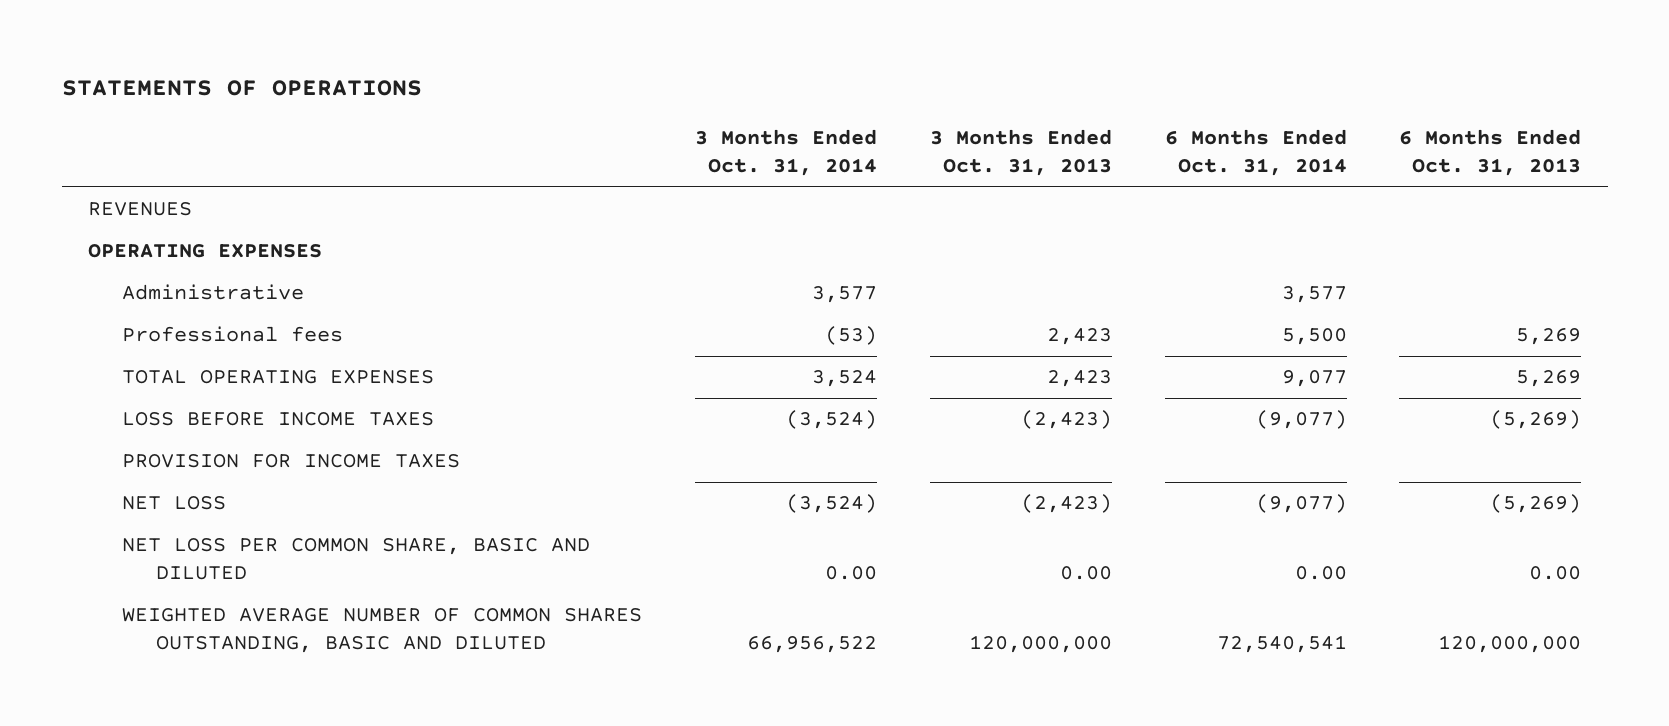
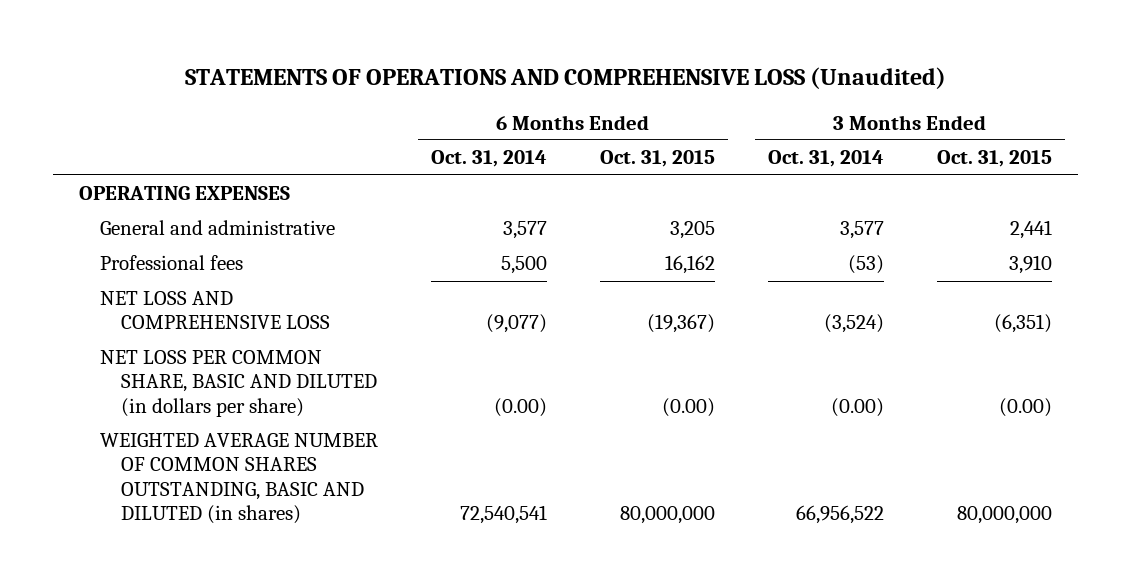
- STATEMENTS OF OPERATIONS
+ STATEMENTS OF OPERATIONS AND COMPREHENSIVE LOSS (Unaudited)
- | 3 Months Ended Oct. 31, 2014 | 3 Months Ended Oct. 31, 2013 | 6 Months Ended Oct. 31, 2014 | 6 Months Ended Oct. 31, 2013
+ | 6 Months Ended Oct. 31, 2014 | 6 Months Ended Oct. 31, 2015 | 3 Months Ended Oct. 31, 2014 | 3 Months Ended Oct. 31, 2015
- REVENUES
- Administrative | 3,577 | | 3,577 |
+ General and administrative | 3,577 | 3,205 | 3,577 | 2,441
- TOTAL OPERATING EXPENSES | 3,524 | 2,423 | 9,077 | 5,269
- LOSS BEFORE INCOME TAXES | (3,524) | (2,423) | (9,077) | (5,269)
- PROVISION FOR INCOME TAXES
- NET LOSS | (3,524) | (2,423) | (9,077) | (5,269)
- NET LOSS PER COMMON SHARE, BASIC AND DILUTED | 0.00 | 0.00 | 0.00 | 0.00
- WEIGHTED AVERAGE NUMBER OF COMMON SHARES OUTSTANDING, BASIC AND DILUTED | 66,956,522 | 120,000,000 | 72,540,541 | 120,000,000
+ NET LOSS AND COMPREHENSIVE LOSS | (9,077) | (19,367) | (3,524) | (6,351)
+ NET LOSS PER COMMON SHARE, BASIC AND DILUTED (in dollars per share) | (0.00) | (0.00) | (0.00) | (0.00)
+ WEIGHTED AVERAGE NUMBER OF COMMON SHARES OUTSTANDING, BASIC AND DILUTED (in shares) | 72,540,541 | 80,000,000 | 66,956,522 | 80,000,000

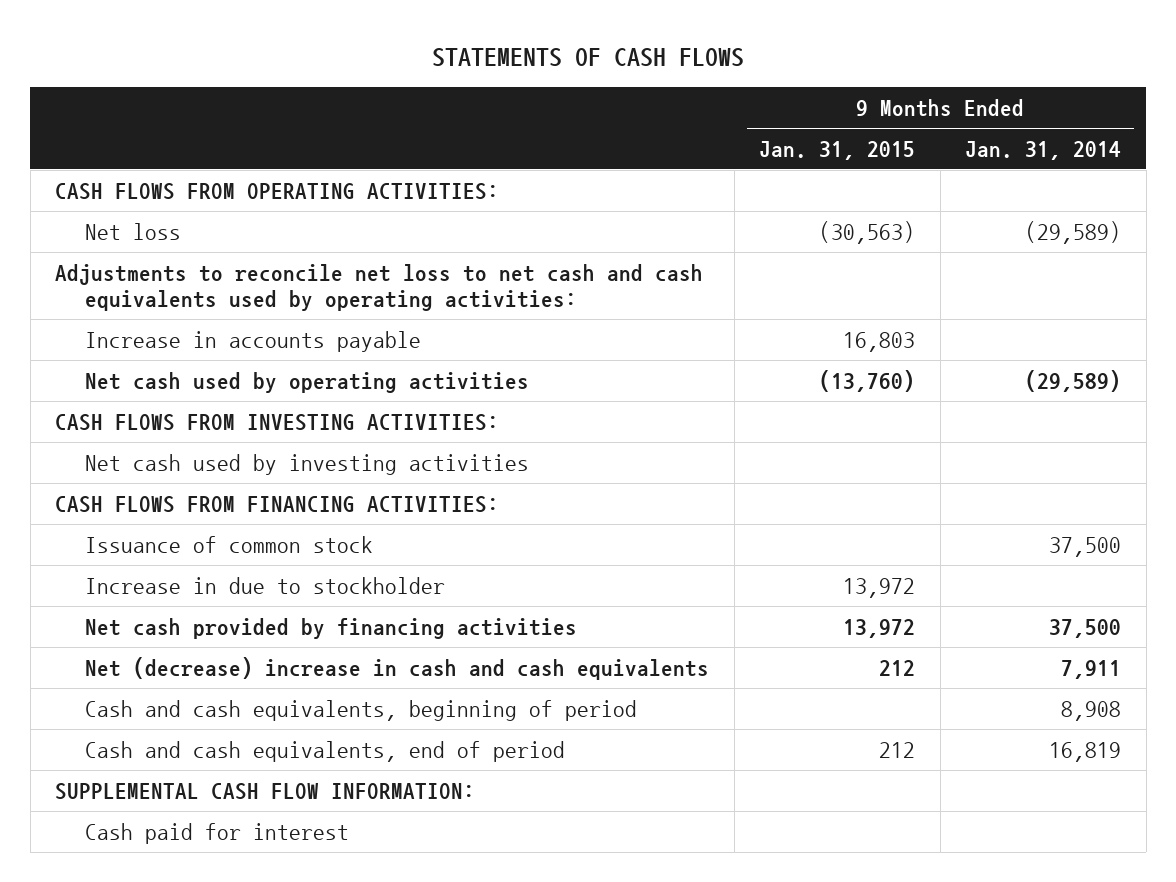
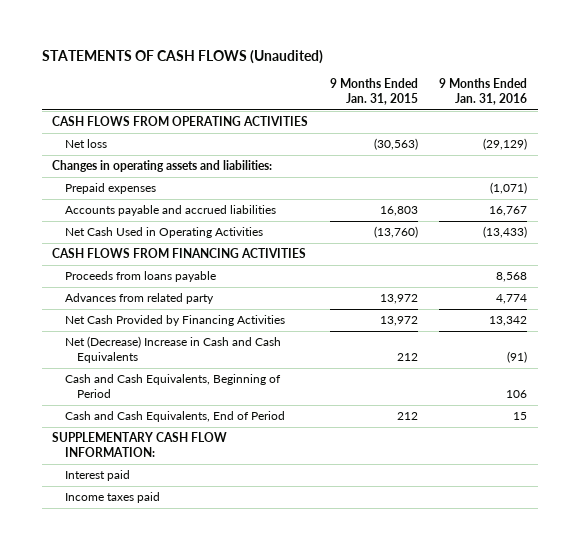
- STATEMENTS OF CASH FLOWS
+ STATEMENTS OF CASH FLOWS (Unaudited)
- | 9 Months Ended Jan. 31, 2015 | 9 Months Ended Jan. 31, 2014
+ | 9 Months Ended Jan. 31, 2015 | 9 Months Ended Jan. 31, 2016
- CASH FLOWS FROM OPERATING ACTIVITIES:
+ CASH FLOWS FROM OPERATING ACTIVITIES
- Adjustments to reconcile net loss to net cash and cash equivalents used by operating activities:
- Increase in accounts payable | 16,803 |
- Net cash used by operating activities | (13,760) | (29,589)
- CASH FLOWS FROM INVESTING ACTIVITIES:
- Net cash used by investing activities
- CASH FLOWS FROM FINANCING ACTIVITIES:
- Issuance of common stock | | 37,500
- Increase in due to stockholder | 13,972 |
- Net cash provided by financing activities | 13,972 | 37,500
- Net (decrease) increase in cash and cash equivalents | 212 | 7,911
- Cash and cash equivalents, beginning of period | | 8,908
- Cash and cash equivalents, end of period | 212 | 16,819
- SUPPLEMENTAL CASH FLOW INFORMATION:
- Cash paid for interest
+ Changes in operating assets and liabilities:
+ Prepaid expenses | | (1,071)
+ Accounts payable and accrued liabilities | 16,803 | 16,767
+ Net Cash Used in Operating Activities | (13,760) | (13,433)
+ CASH FLOWS FROM FINANCING ACTIVITIES
+ Proceeds from loans payable | | 8,568
+ Advances from related party | 13,972 | 4,774
+ Net Cash Provided by Financing Activities | 13,972 | 13,342
+ Net (Decrease) Increase in Cash and Cash Equivalents | 212 | (91)
+ Cash and Cash Equivalents, Beginning of Period | | 106
+ Cash and Cash Equivalents, End of Period | 212 | 15
+ SUPPLEMENTARY CASH FLOW INFORMATION:
+ Interest paid
+ Income taxes paid

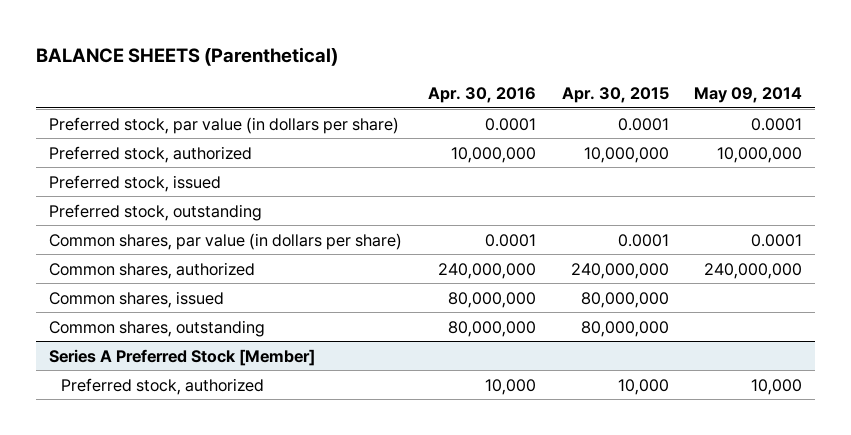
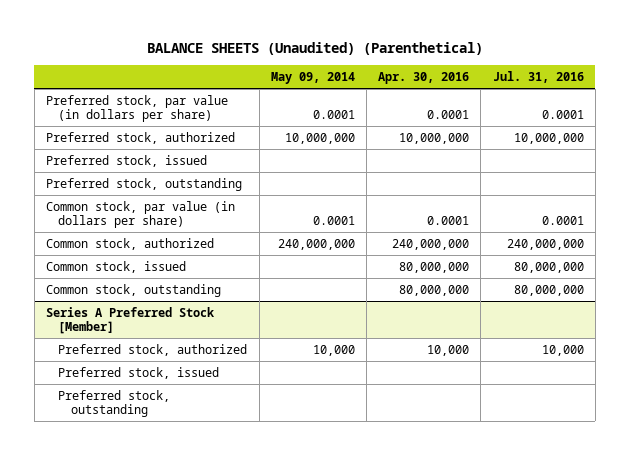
- BALANCE SHEETS (Parenthetical)
+ BALANCE SHEETS (Unaudited) (Parenthetical)
- | Apr. 30, 2016 | Apr. 30, 2015 | May 09, 2014
+ | May 09, 2014 | Apr. 30, 2016 | Jul. 31, 2016
- Common shares, par value (in dollars per share) | 0.0001 | 0.0001 | 0.0001
- Common shares, authorized | 240,000,000 | 240,000,000 | 240,000,000
- Common shares, issued | 80,000,000 | 80,000,000 |
- Common shares, outstanding | 80,000,000 | 80,000,000 |
+ Common stock, par value (in dollars per share) | 0.0001 | 0.0001 | 0.0001
+ Common stock, authorized | 240,000,000 | 240,000,000 | 240,000,000
+ Common stock, issued | | 80,000,000 | 80,000,000
+ Common stock, outstanding | | 80,000,000 | 80,000,000
@ Series A Preferred Stock [Member]
+ Preferred stock, issued
+ Preferred stock, outstanding

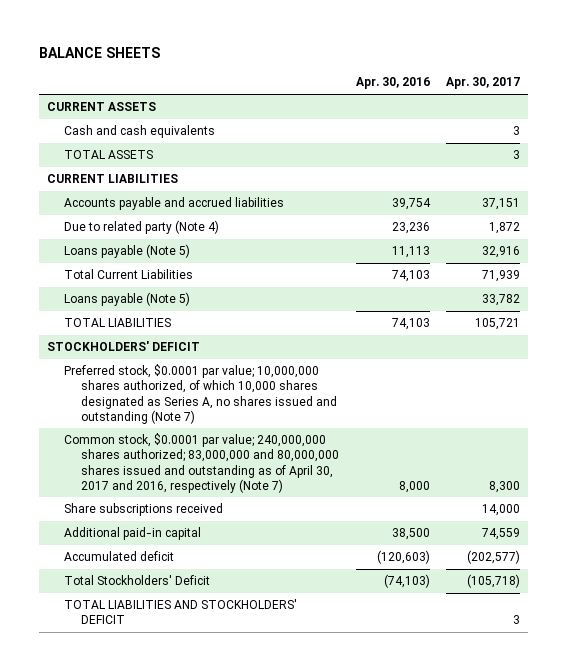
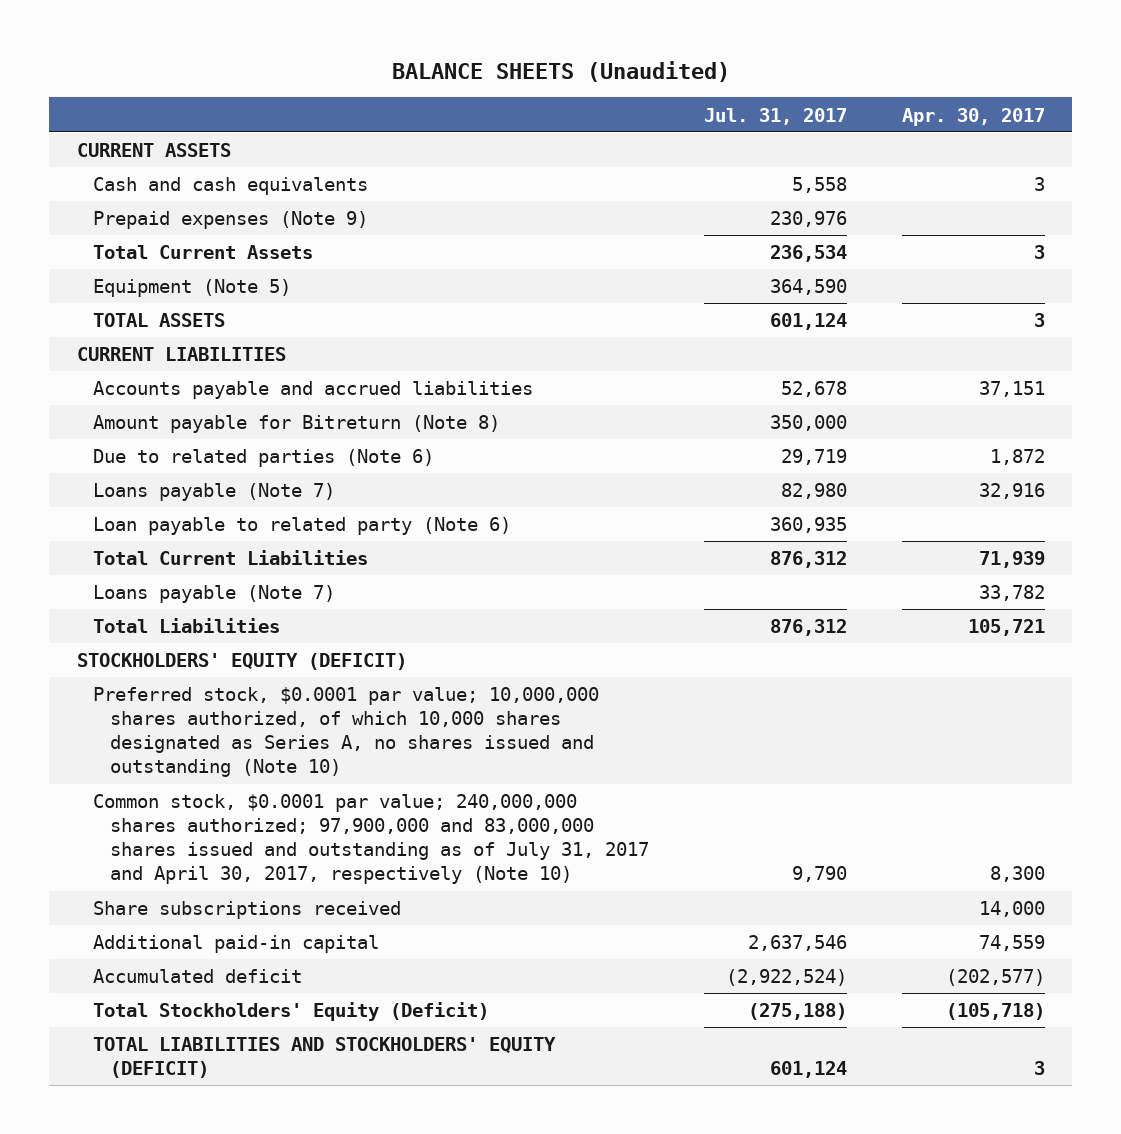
- BALANCE SHEETS
+ BALANCE SHEETS (Unaudited)
- | Apr. 30, 2016 | Apr. 30, 2017
+ | Jul. 31, 2017 | Apr. 30, 2017
+ Prepaid expenses (Note 9) | 230,976 |
+ Total Current Assets | 236,534 | 3
+ Equipment (Note 5) | 364,590 |
- Due to related party (Note 4) | 23,236 | 1,872
- Loans payable (Note 5) | 11,113 | 32,916
+ Amount payable for Bitreturn (Note 8) | 350,000 |
+ Due to related parties (Note 6) | 29,719 | 1,872
+ Loans payable (Note 7) | 82,980 | 32,916
+ Loan payable to related party (Note 6) | 360,935 |
- Loans payable (Note 5) | | 33,782
- TOTAL LIABILITIES | 74,103 | 105,721
- STOCKHOLDERS' DEFICIT
- Preferred stock, $0.0001 par value; 10,000,000 shares authorized, of which 10,000 shares designated as Series A, no shares issued and outstanding (Note 7)
- Common stock, $0.0001 par value; 240,000,000 shares authorized; 83,000,000 and 80,000,000 shares issued and outstanding as of April 30, 2017 and 2016, respectively (Note 7) | 8,000 | 8,300
+ Loans payable (Note 7) | | 33,782
+ Total Liabilities | 876,312 | 105,721
+ STOCKHOLDERS' EQUITY (DEFICIT)
+ Preferred stock, $0.0001 par value; 10,000,000 shares authorized, of which 10,000 shares designated as Series A, no shares issued and outstanding (Note 10)
+ Common stock, $0.0001 par value; 240,000,000 shares authorized; 97,900,000 and 83,000,000 shares issued and outstanding as of July 31, 2017 and April 30, 2017, respectively (Note 10) | 9,790 | 8,300
- Total Stockholders' Deficit | (74,103) | (105,718)
- TOTAL LIABILITIES AND STOCKHOLDERS' DEFICIT | | 3
+ Total Stockholders' Equity (Deficit) | (275,188) | (105,718)
+ TOTAL LIABILITIES AND STOCKHOLDERS' EQUITY (DEFICIT) | 601,124 | 3

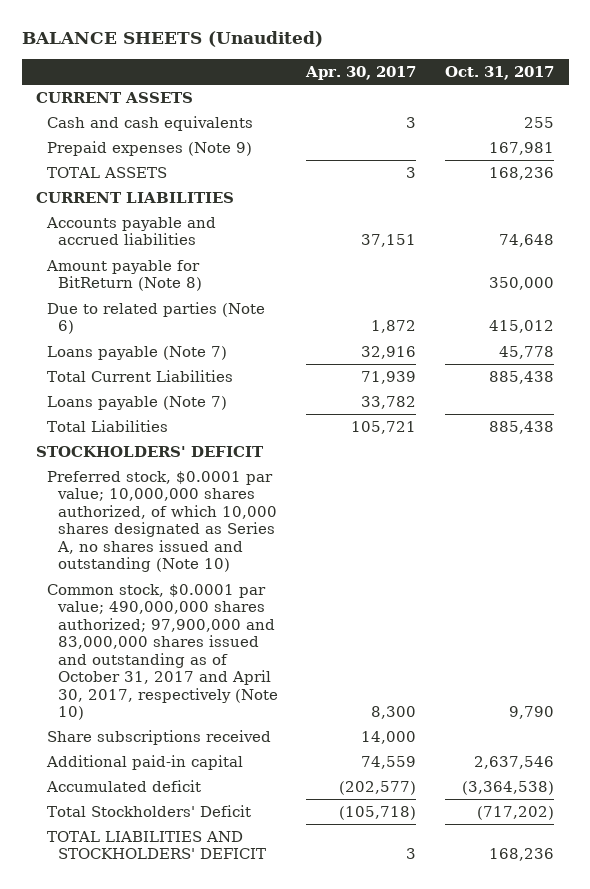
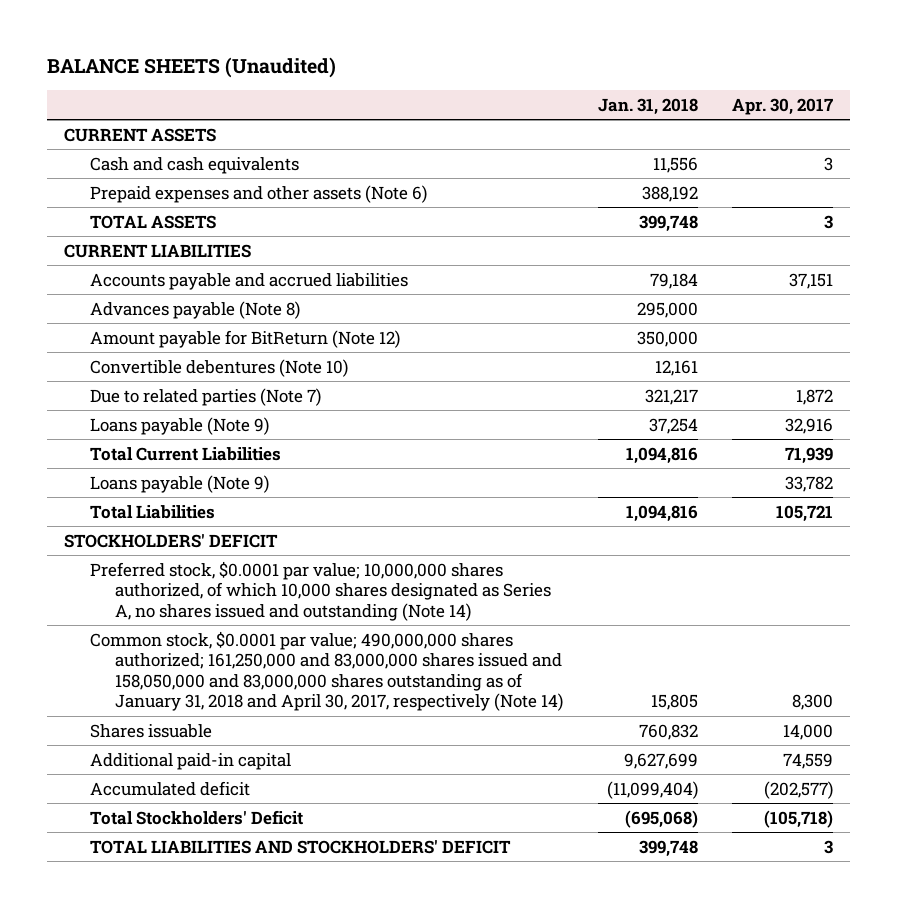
- | Apr. 30, 2017 | Oct. 31, 2017
+ | Jan. 31, 2018 | Apr. 30, 2017
- Prepaid expenses (Note 9) | | 167,981
+ Prepaid expenses and other assets (Note 6) | 388,192 |
- Amount payable for BitReturn (Note 8) | | 350,000
- Due to related parties (Note 6) | 1,872 | 415,012
- Loans payable (Note 7) | 32,916 | 45,778
+ Advances payable (Note 8) | 295,000 |
+ Amount payable for BitReturn (Note 12) | 350,000 |
+ Convertible debentures (Note 10) | 12,161 |
+ Due to related parties (Note 7) | 321,217 | 1,872
+ Loans payable (Note 9) | 37,254 | 32,916
- Loans payable (Note 7) | 33,782 |
+ Loans payable (Note 9) | | 33,782
- Preferred stock, $0.0001 par value; 10,000,000 shares authorized, of which 10,000 shares designated as Series A, no shares issued and outstanding (Note 10)
- Common stock, $0.0001 par value; 490,000,000 shares authorized; 97,900,000 and 83,000,000 shares issued and outstanding as of October 31, 2017 and April 30, 2017, respectively (Note 10) | 8,300 | 9,790
- Share subscriptions received | 14,000 |
+ Preferred stock, $0.0001 par value; 10,000,000 shares authorized, of which 10,000 shares designated as Series A, no shares issued and outstanding (Note 14)
+ Common stock, $0.0001 par value; 490,000,000 shares authorized; 161,250,000 and 83,000,000 shares issued and 158,050,000 and 83,000,000 shares outstanding as of January 31, 2018 and April 30, 2017, respectively (Note 14) | 15,805 | 8,300
+ Shares issuable | 760,832 | 14,000

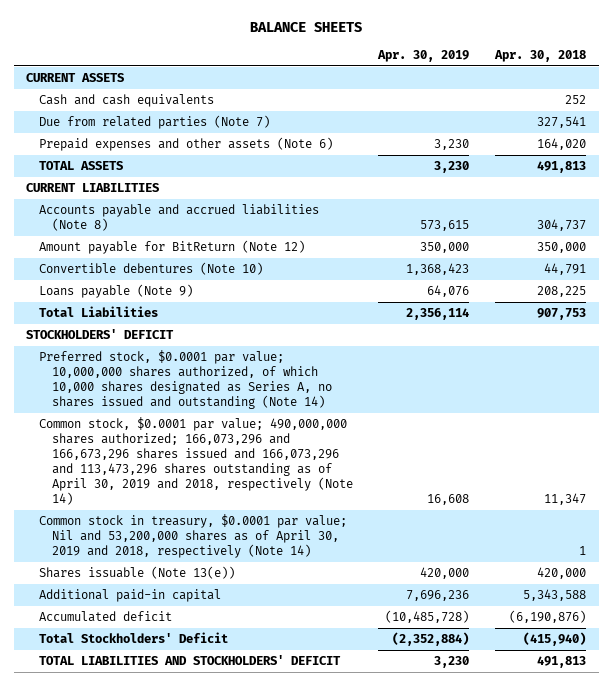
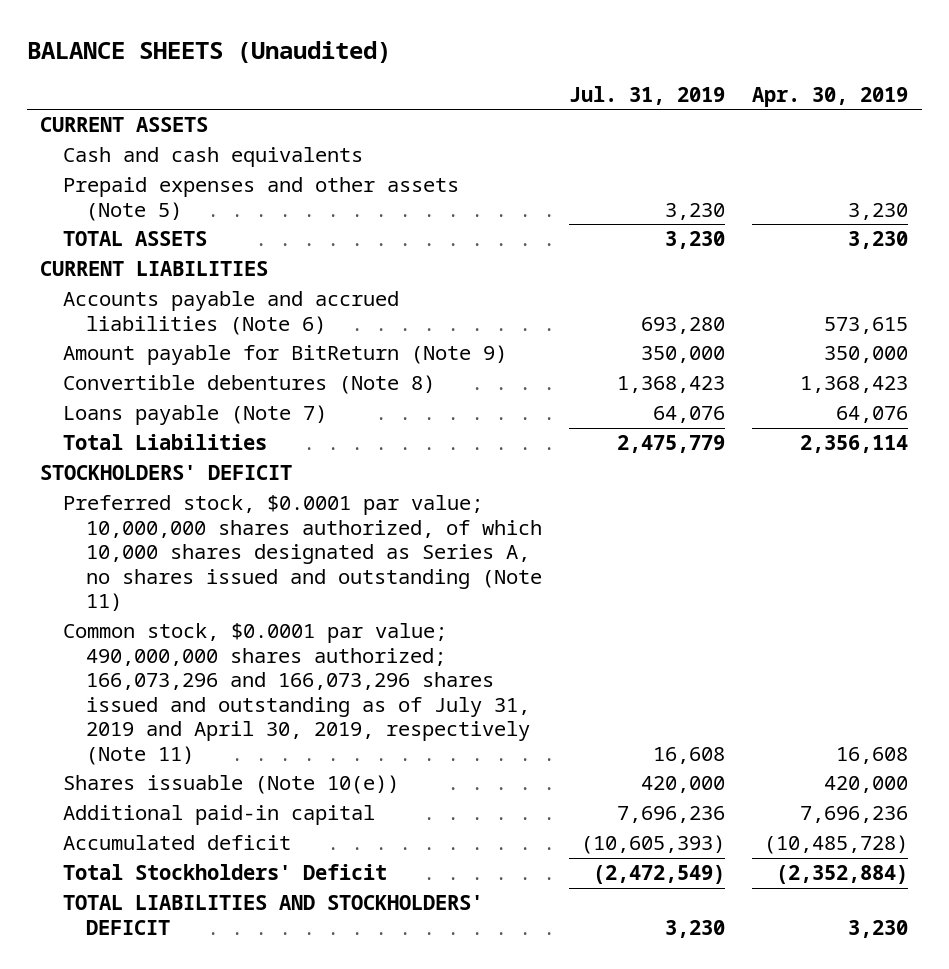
- BALANCE SHEETS
+ BALANCE SHEETS (Unaudited)
- | Apr. 30, 2019 | Apr. 30, 2018
+ | Jul. 31, 2019 | Apr. 30, 2019
- Due from related parties (Note 7) | | 327,541
- Prepaid expenses and other assets (Note 6) | 3,230 | 164,020
+ Prepaid expenses and other assets (Note 5) | 3,230 | 3,230
- Accounts payable and accrued liabilities (Note 8) | 573,615 | 304,737
- Amount payable for BitReturn (Note 12) | 350,000 | 350,000
- Convertible debentures (Note 10) | 1,368,423 | 44,791
- Loans payable (Note 9) | 64,076 | 208,225
+ Accounts payable and accrued liabilities (Note 6) | 693,280 | 573,615
+ Amount payable for BitReturn (Note 9) | 350,000 | 350,000
+ Convertible debentures (Note 8) | 1,368,423 | 1,368,423
+ Loans payable (Note 7) | 64,076 | 64,076
- Preferred stock, $0.0001 par value; 10,000,000 shares authorized, of which 10,000 shares designated as Series A, no shares issued and outstanding (Note 14)
- Common stock, $0.0001 par value; 490,000,000 shares authorized; 166,073,296 and 166,673,296 shares issued and 166,073,296 and 113,473,296 shares outstanding as of April 30, 2019 and 2018, respectively (Note 14) | 16,608 | 11,347
- Common stock in treasury, $0.0001 par value; Nil and 53,200,000 shares as of April 30, 2019 and 2018, respectively (Note 14) | | 1
- Shares issuable (Note 13(e)) | 420,000 | 420,000
+ Preferred stock, $0.0001 par value; 10,000,000 shares authorized, of which 10,000 shares designated as Series A, no shares issued and outstanding (Note 11)
+ Common stock, $0.0001 par value; 490,000,000 shares authorized; 166,073,296 and 166,073,296 shares issued and outstanding as of July 31, 2019 and April 30, 2019, respectively (Note 11) | 16,608 | 16,608
+ Shares issuable (Note 10(e)) | 420,000 | 420,000

